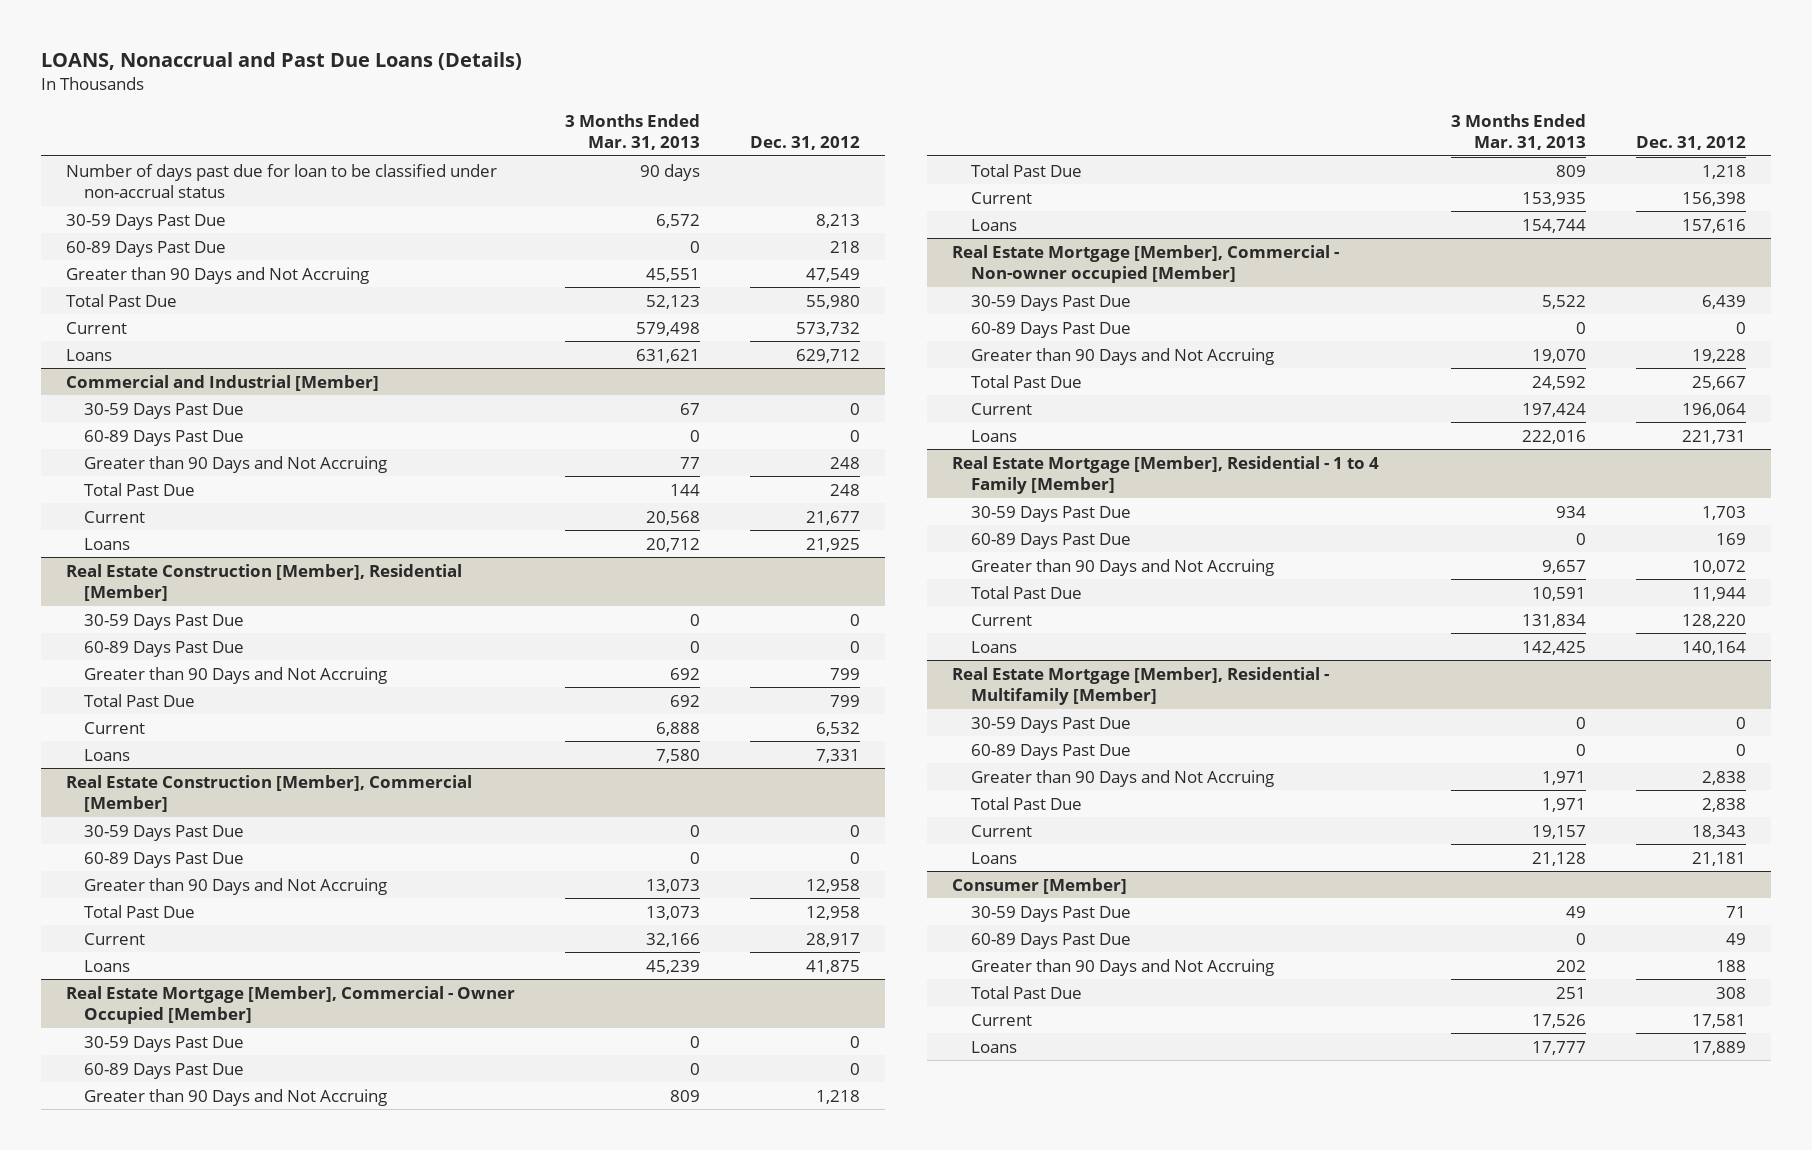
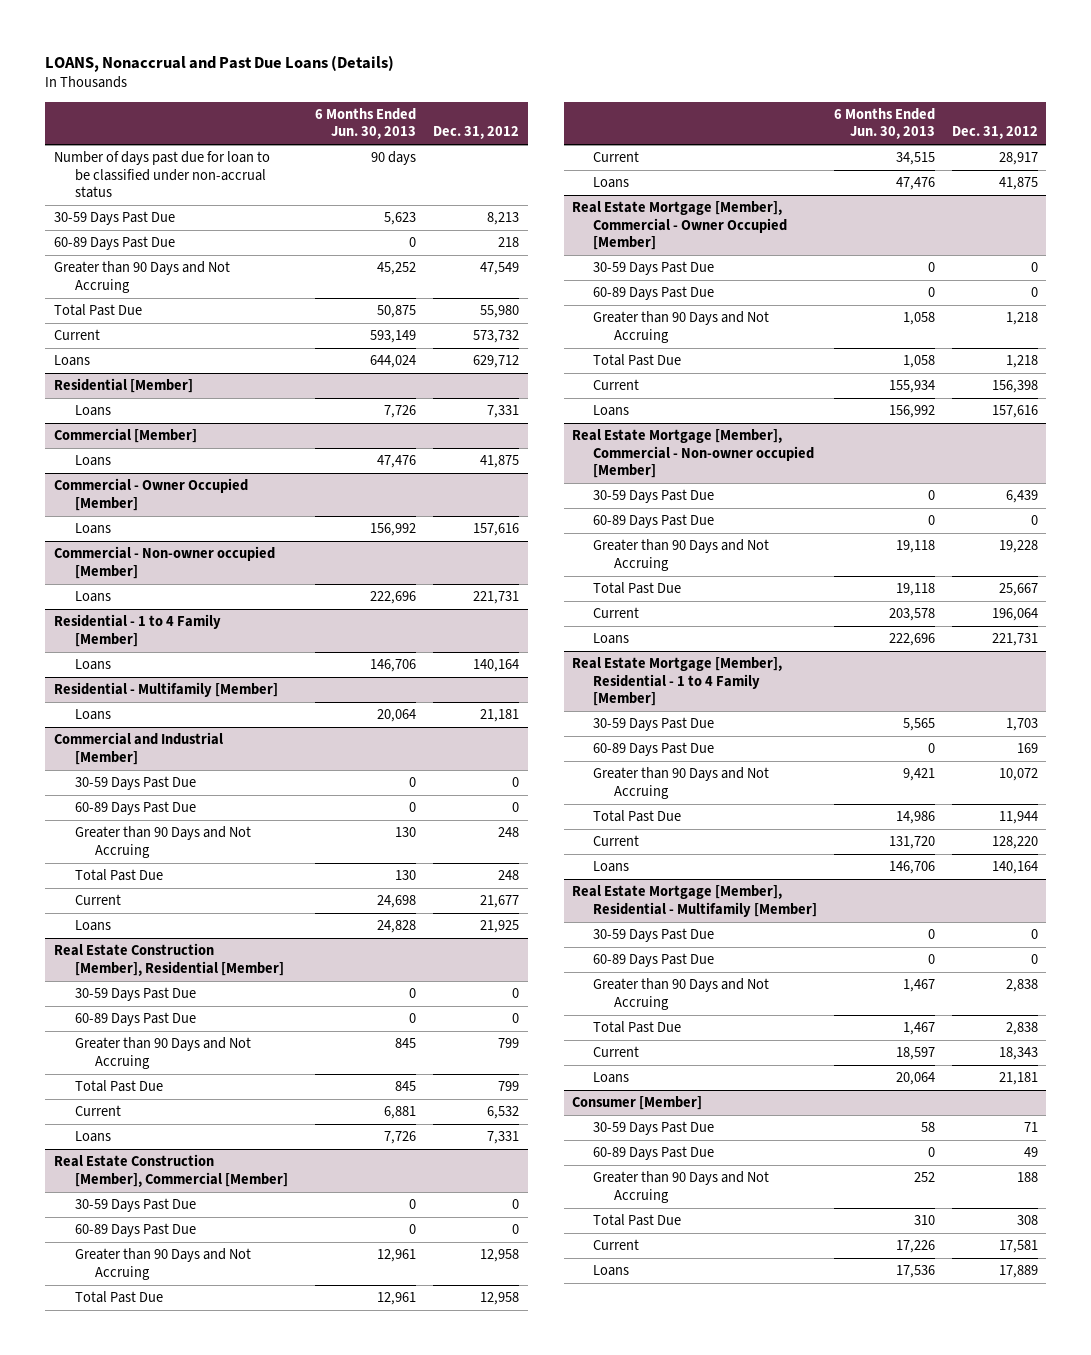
- | 3 Months Ended Mar. 31, 2013 | Dec. 31, 2012
+ | 6 Months Ended Jun. 30, 2013 | Dec. 31, 2012
+ Residential [Member]
+ Loans | 7,726 | 7,331
+ Commercial [Member]
+ Loans | 47,476 | 41,875
+ Commercial - Owner Occupied [Member]
+ Loans | 156,992 | 157,616
+ Commercial - Non-owner occupied [Member]
+ Loans | 222,696 | 221,731
+ Residential - 1 to 4 Family [Member]
+ Loans | 146,706 | 140,164
+ Residential - Multifamily [Member]
+ Loans | 20,064 | 21,181

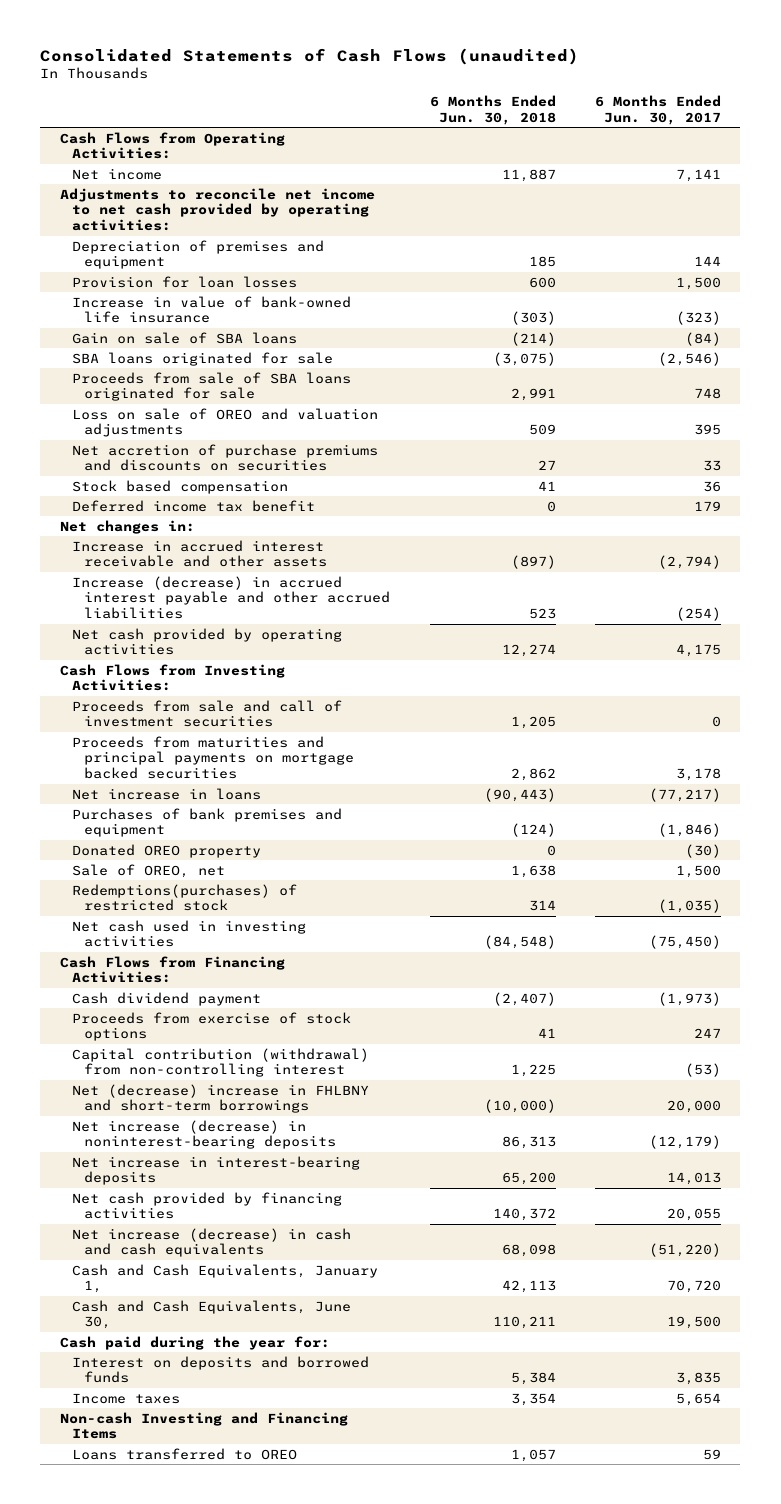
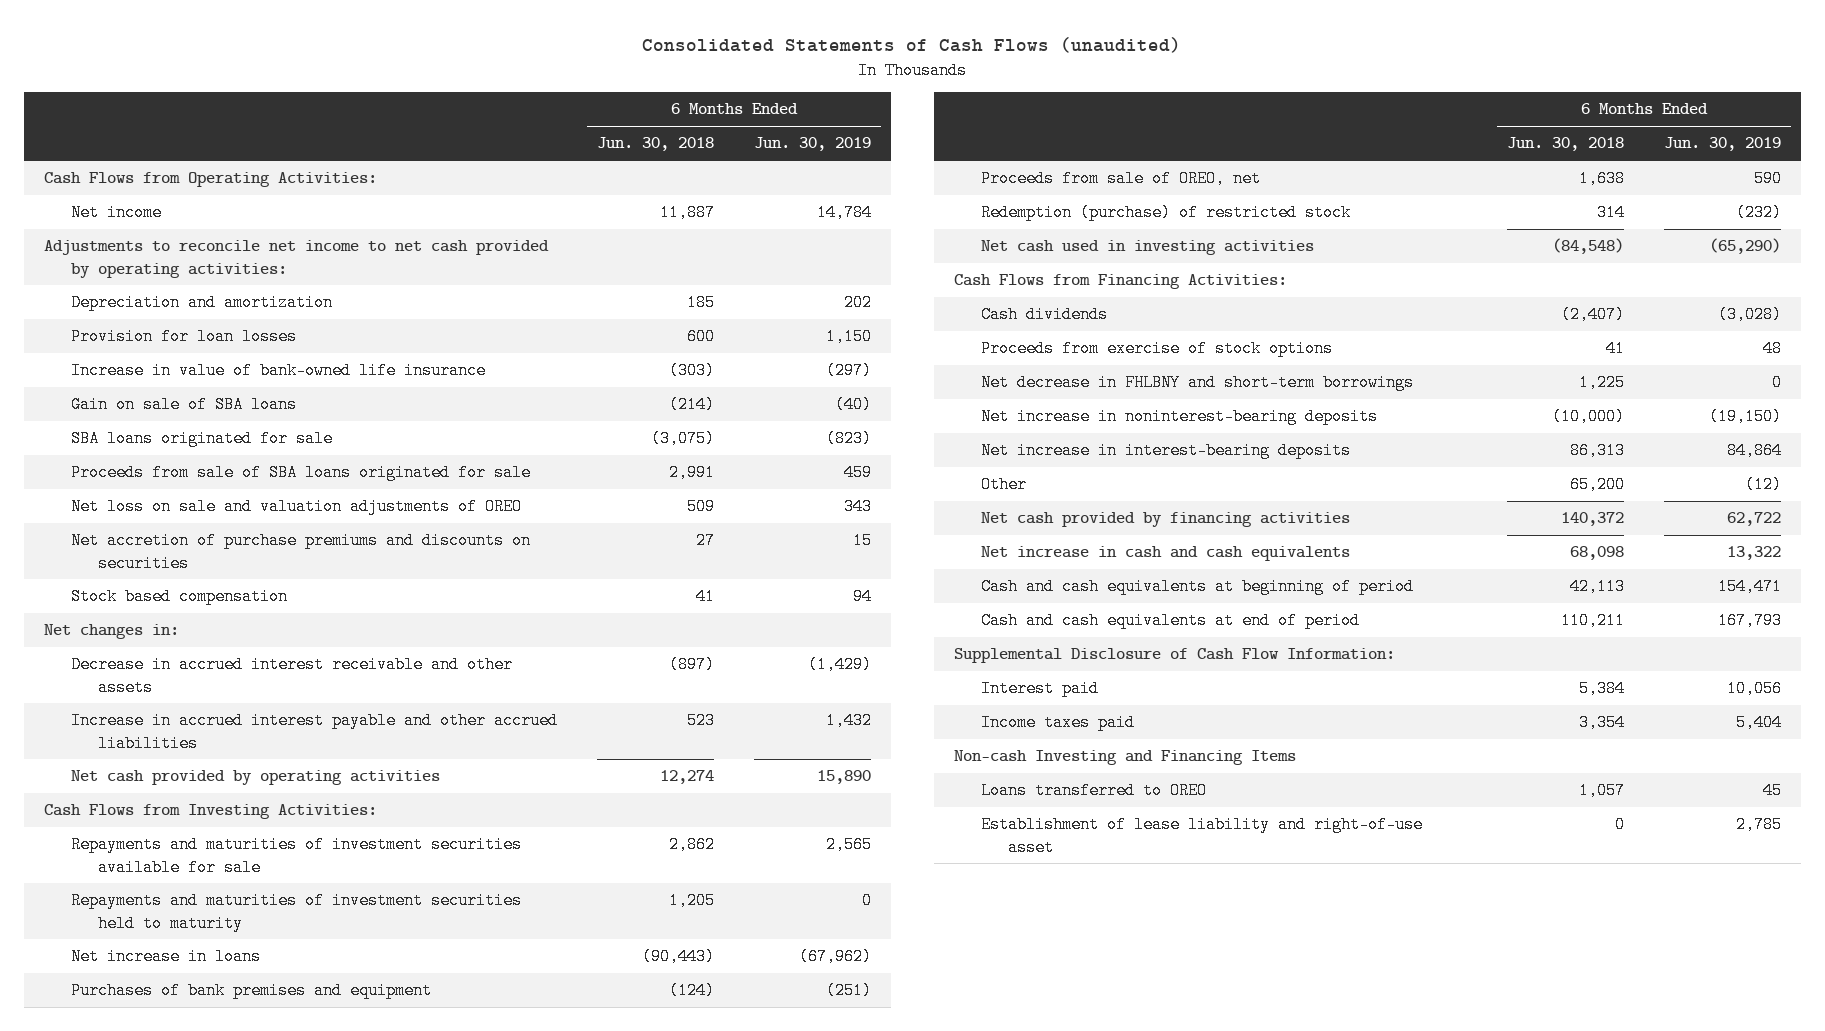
- | 6 Months Ended Jun. 30, 2018 | 6 Months Ended Jun. 30, 2017
+ | 6 Months Ended Jun. 30, 2018 | 6 Months Ended Jun. 30, 2019
- Depreciation of premises and equipment | 185 | 144
+ Depreciation and amortization | 185 | 202
- Loss on sale of OREO and valuation adjustments | 509 | 395
+ Net loss on sale and valuation adjustments of OREO | 509 | 343
- Deferred income tax benefit | 0 | 179
- Increase in accrued interest receivable and other assets | (897) | (2,794)
- Increase (decrease) in accrued interest payable and other accrued liabilities | 523 | (254)
+ Decrease in accrued interest receivable and other assets | (897) | (1,429)
+ Increase in accrued interest payable and other accrued liabilities | 523 | 1,432
- Proceeds from sale and call of investment securities | 1,205 | 0
- Proceeds from maturities and principal payments on mortgage backed securities | 2,862 | 3,178
+ Repayments and maturities of investment securities available for sale | 2,862 | 2,565
+ Repayments and maturities of investment securities held to maturity | 1,205 | 0
- Donated OREO property | 0 | (30)
- Sale of OREO, net | 1,638 | 1,500
- Redemptions(purchases) of restricted stock | 314 | (1,035)
+ Proceeds from sale of OREO, net | 1,638 | 590
+ Redemption (purchase) of restricted stock | 314 | (232)
- Cash dividend payment | (2,407) | (1,973)
+ Cash dividends | (2,407) | (3,028)
- Capital contribution (withdrawal) from non-controlling interest | 1,225 | (53)
- Net (decrease) increase in FHLBNY and short-term borrowings | (10,000) | 20,000
- Net increase (decrease) in noninterest-bearing deposits | 86,313 | (12,179)
- Net increase in interest-bearing deposits | 65,200 | 14,013
+ Net decrease in FHLBNY and short-term borrowings | 1,225 | 0
+ Net increase in noninterest-bearing deposits | (10,000) | (19,150)
+ Net increase in interest-bearing deposits | 86,313 | 84,864
+ Other | 65,200 | (12)
- Net increase (decrease) in cash and cash equivalents | 68,098 | (51,220)
- Cash and Cash Equivalents, January 1, | 42,113 | 70,720
- Cash and Cash Equivalents, June 30, | 110,211 | 19,500
- Cash paid during the year for:
- Interest on deposits and borrowed funds | 5,384 | 3,835
- Income taxes | 3,354 | 5,654
+ Net increase in cash and cash equivalents | 68,098 | 13,322
+ Cash and cash equivalents at beginning of period | 42,113 | 154,471
+ Cash and cash equivalents at end of period | 110,211 | 167,793
+ Supplemental Disclosure of Cash Flow Information:
+ Interest paid | 5,384 | 10,056
+ Income taxes paid | 3,354 | 5,404
+ Establishment of lease liability and right-of-use asset | 0 | 2,785

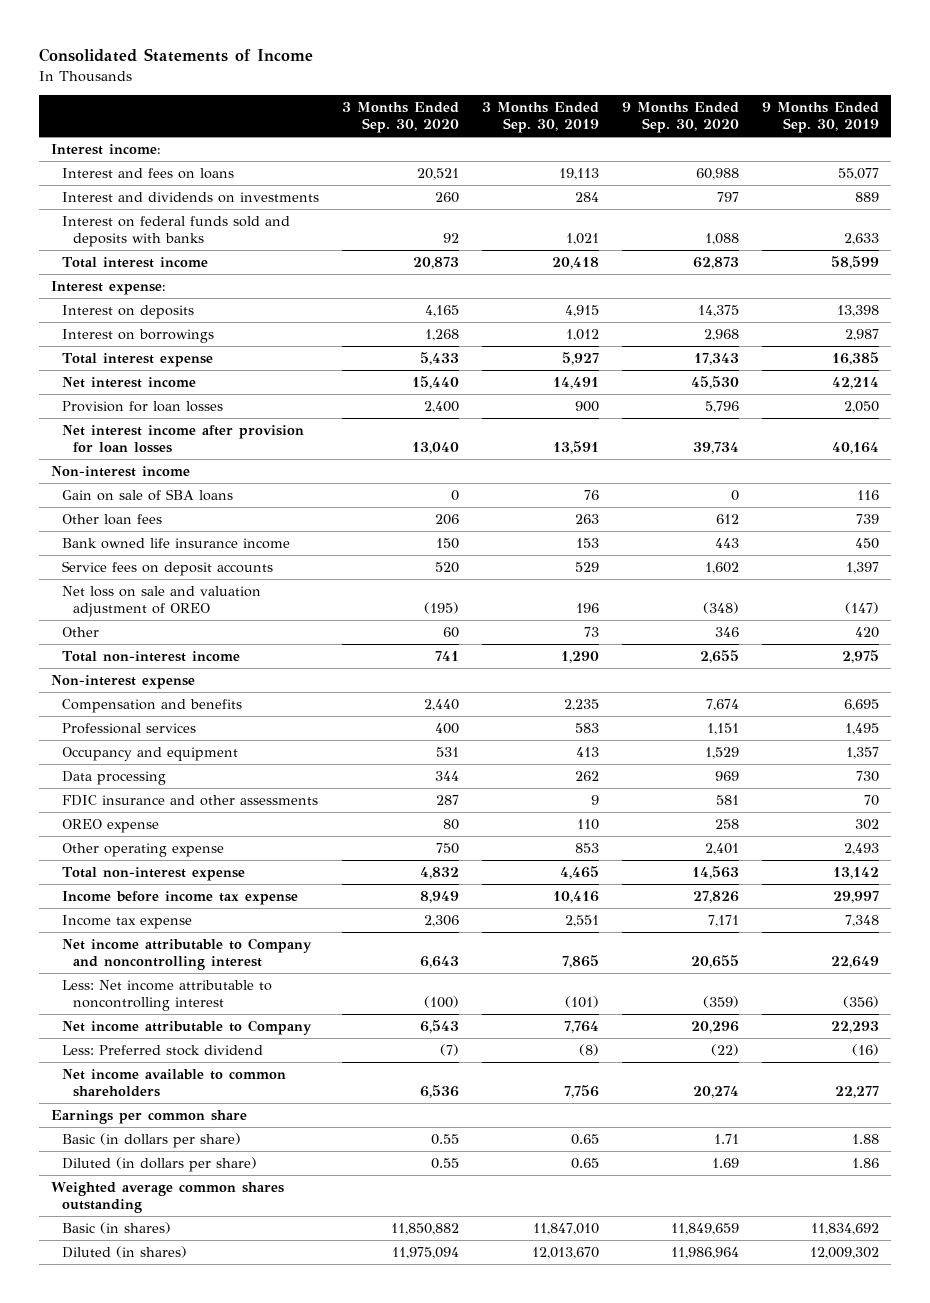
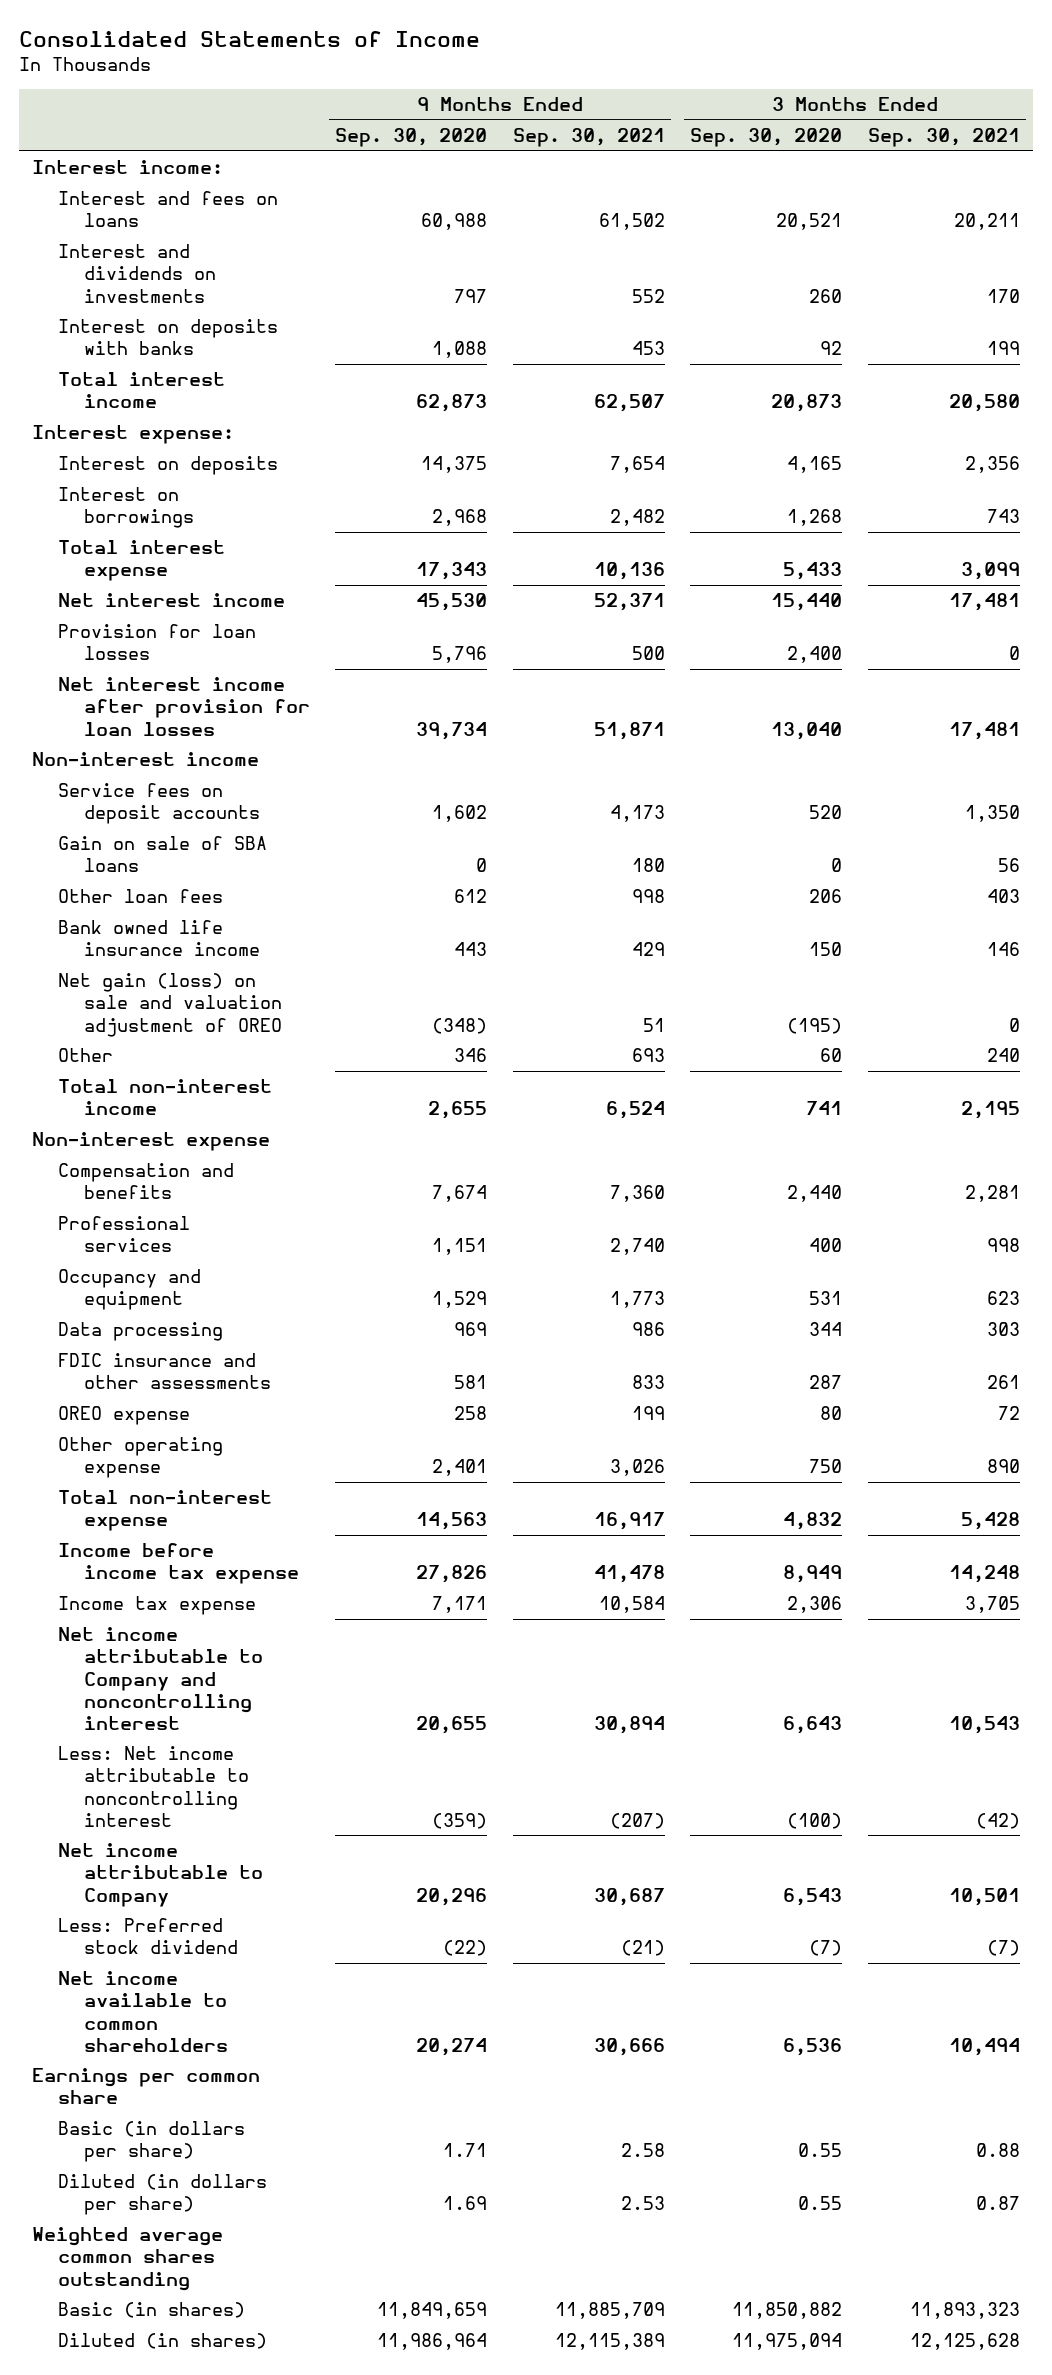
- | 3 Months Ended Sep. 30, 2020 | 3 Months Ended Sep. 30, 2019 | 9 Months Ended Sep. 30, 2020 | 9 Months Ended Sep. 30, 2019
+ | 9 Months Ended Sep. 30, 2020 | 9 Months Ended Sep. 30, 2021 | 3 Months Ended Sep. 30, 2020 | 3 Months Ended Sep. 30, 2021
- Interest on federal funds sold and deposits with banks | 92 | 1,021 | 1,088 | 2,633
+ Interest on deposits with banks | 1,088 | 453 | 92 | 199
moved up: Service fees on deposit accounts | 1,602 | 4,173 | 520 | 1,350
- Net loss on sale and valuation adjustment of OREO | (195) | 196 | (348) | (147)
+ Net gain (loss) on sale and valuation adjustment of OREO | (348) | 51 | (195) | 0

